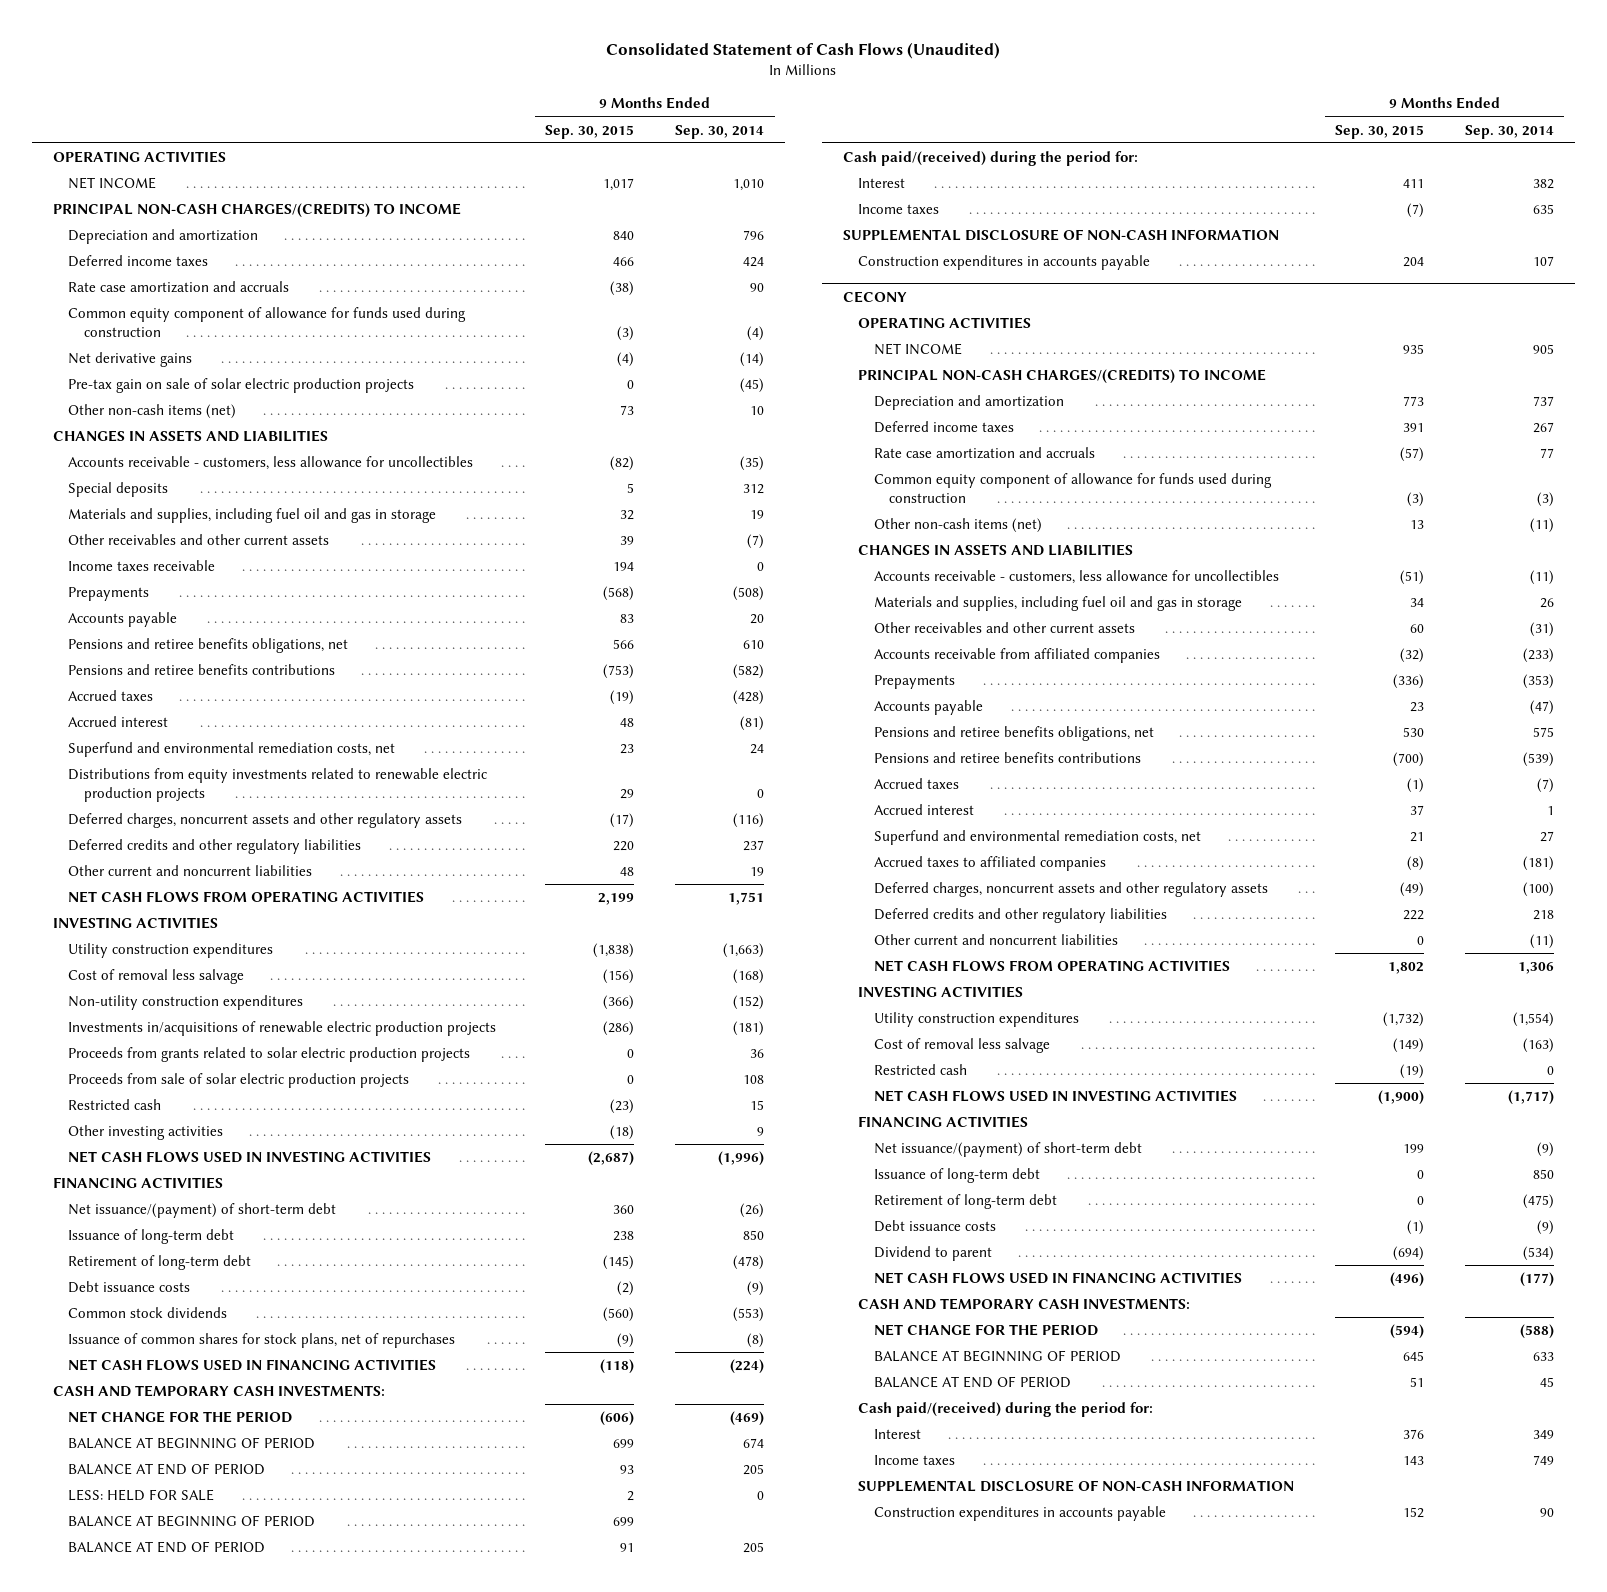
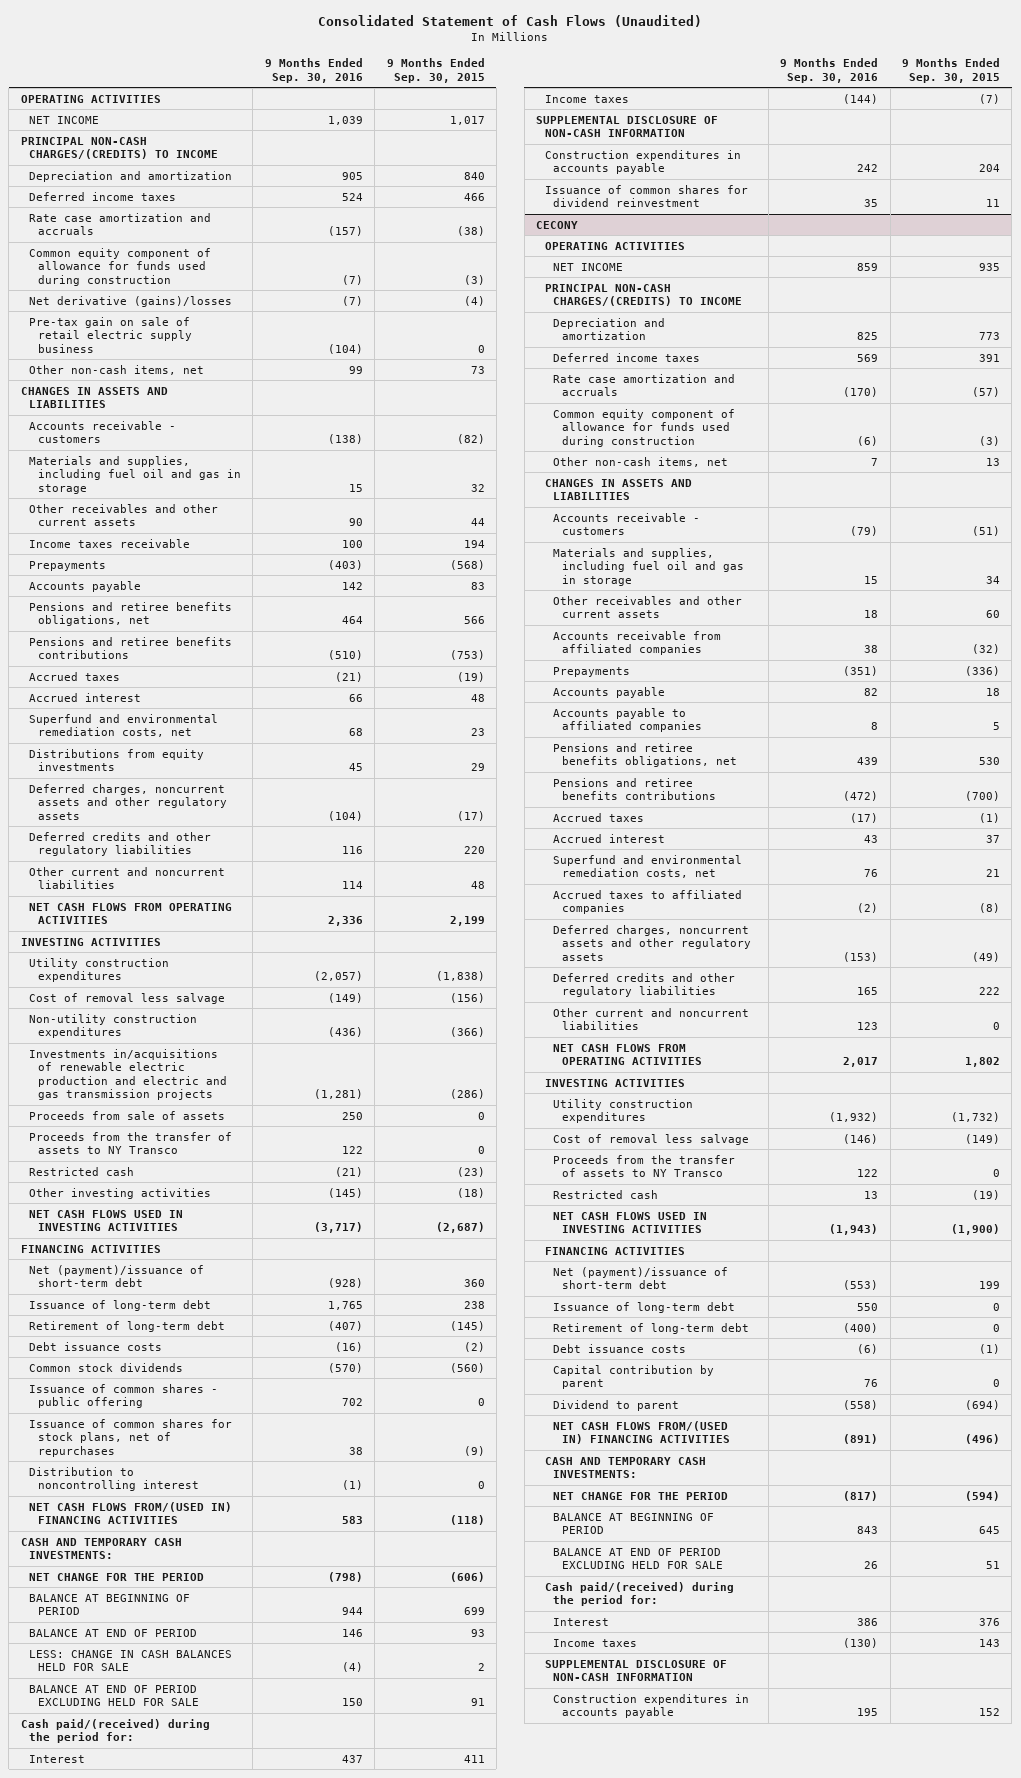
- | 9 Months Ended Sep. 30, 2015 | 9 Months Ended Sep. 30, 2014
+ | 9 Months Ended Sep. 30, 2016 | 9 Months Ended Sep. 30, 2015
- Net derivative gains | (4) | (14)
- Pre-tax gain on sale of solar electric production projects | 0 | (45)
- Other non-cash items (net) | 73 | 10
+ Net derivative (gains)/losses | (7) | (4)
+ Pre-tax gain on sale of retail electric supply business | (104) | 0
+ Other non-cash items, net | 99 | 73
- Accounts receivable - customers, less allowance for uncollectibles | (82) | (35)
- Special deposits | 5 | 312
+ Accounts receivable - customers | (138) | (82)
- Other receivables and other current assets | 39 | (7)
+ Other receivables and other current assets | 90 | 44
- Distributions from equity investments related to renewable electric production projects | 29 | 0
+ Distributions from equity investments | 45 | 29
- Investments in/acquisitions of renewable electric production projects | (286) | (181)
- Proceeds from grants related to solar electric production projects | 0 | 36
- Proceeds from sale of solar electric production projects | 0 | 108
+ Investments in/acquisitions of renewable electric production and electric and gas transmission projects | (1,281) | (286)
+ Proceeds from sale of assets | 250 | 0
+ Proceeds from the transfer of assets to NY Transco | 122 | 0
- Net issuance/(payment) of short-term debt | 360 | (26)
+ Net (payment)/issuance of short-term debt | (928) | 360
+ Issuance of common shares - public offering | 702 | 0
- NET CASH FLOWS USED IN FINANCING ACTIVITIES | (118) | (224)
+ Distribution to noncontrolling interest | (1) | 0
+ NET CASH FLOWS FROM/(USED IN) FINANCING ACTIVITIES | 583 | (118)
- LESS: HELD FOR SALE | 2 | 0
- BALANCE AT BEGINNING OF PERIOD | 699 |
- BALANCE AT END OF PERIOD | 91 | 205
+ LESS: CHANGE IN CASH BALANCES HELD FOR SALE | (4) | 2
+ BALANCE AT END OF PERIOD EXCLUDING HELD FOR SALE | 150 | 91
+ Issuance of common shares for dividend reinvestment | 35 | 11
@ CECONY
- Other non-cash items (net) | 13 | (11)
+ Other non-cash items, net | 7 | 13
- Accounts receivable - customers, less allowance for uncollectibles | (51) | (11)
+ Accounts receivable - customers | (79) | (51)
- Accounts payable | 23 | (47)
+ Accounts payable | 82 | 18
+ Accounts payable to affiliated companies | 8 | 5
+ Proceeds from the transfer of assets to NY Transco | 122 | 0
- Net issuance/(payment) of short-term debt | 199 | (9)
+ Net (payment)/issuance of short-term debt | (553) | 199
+ Capital contribution by parent | 76 | 0
- NET CASH FLOWS USED IN FINANCING ACTIVITIES | (496) | (177)
+ NET CASH FLOWS FROM/(USED IN) FINANCING ACTIVITIES | (891) | (496)
- BALANCE AT END OF PERIOD | 51 | 45
+ BALANCE AT END OF PERIOD EXCLUDING HELD FOR SALE | 26 | 51

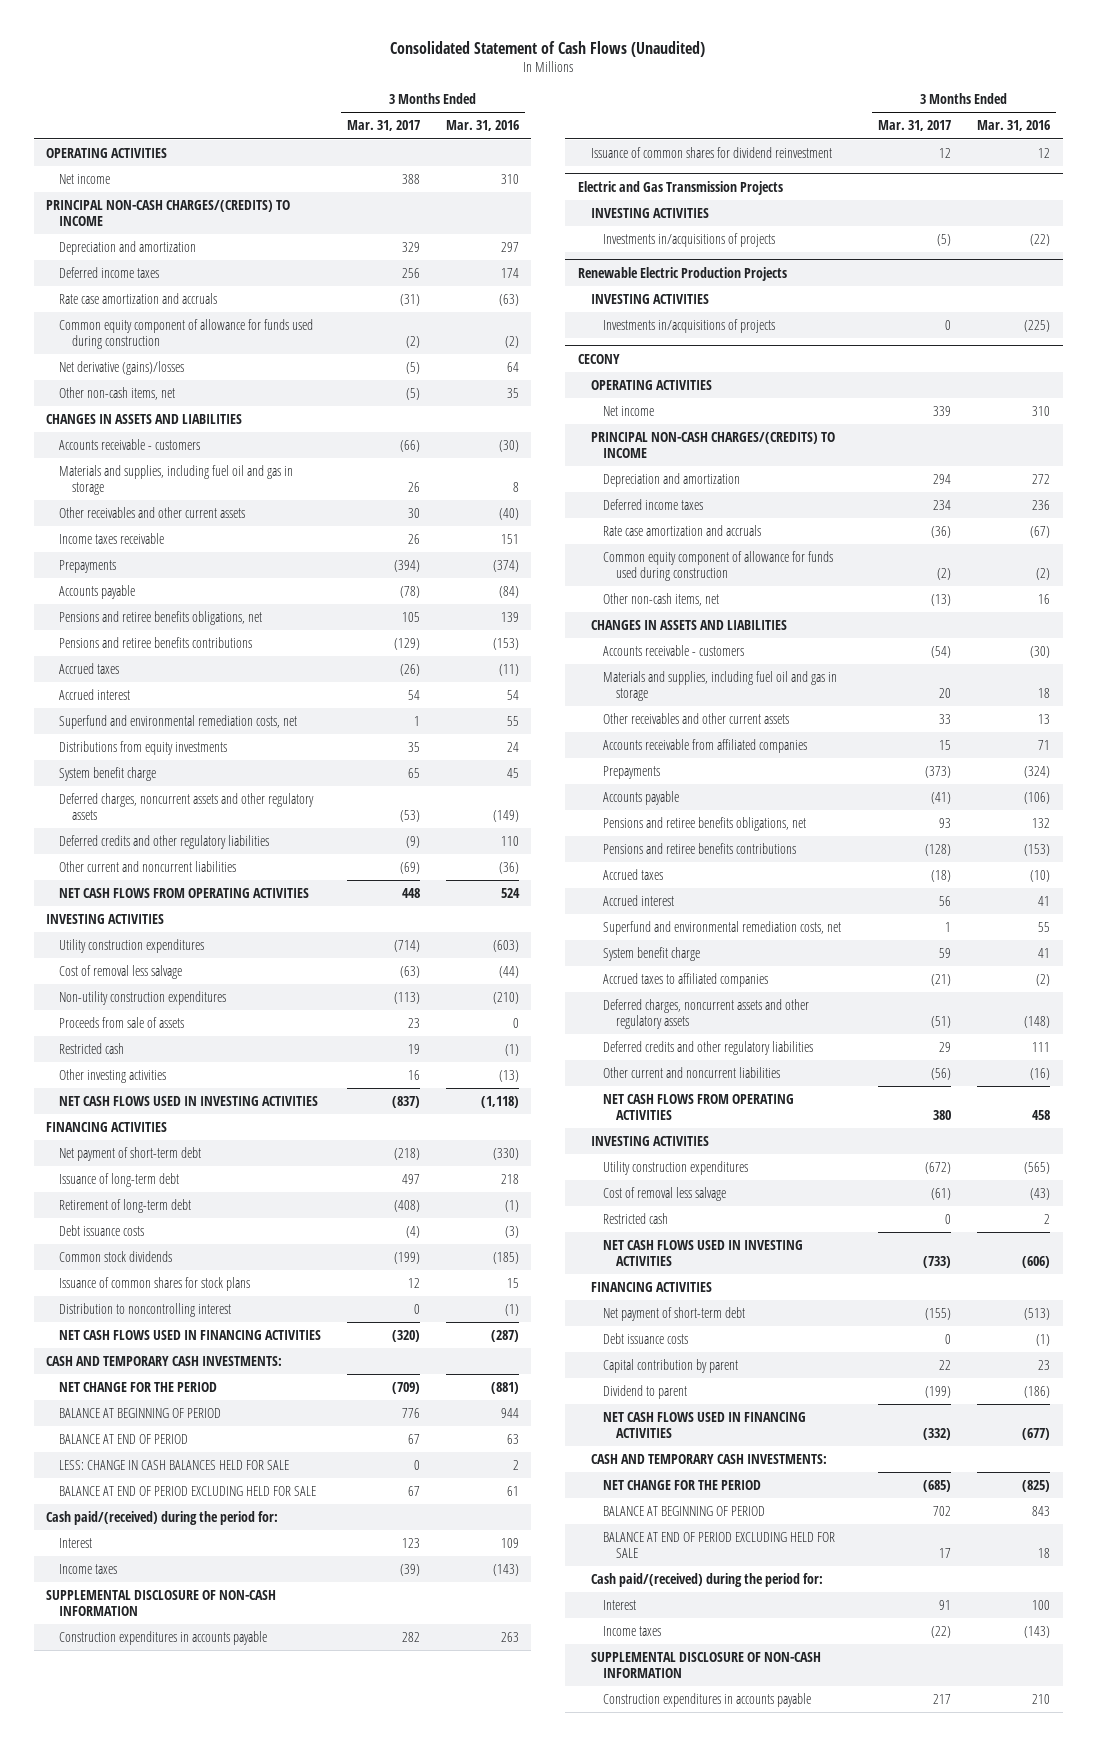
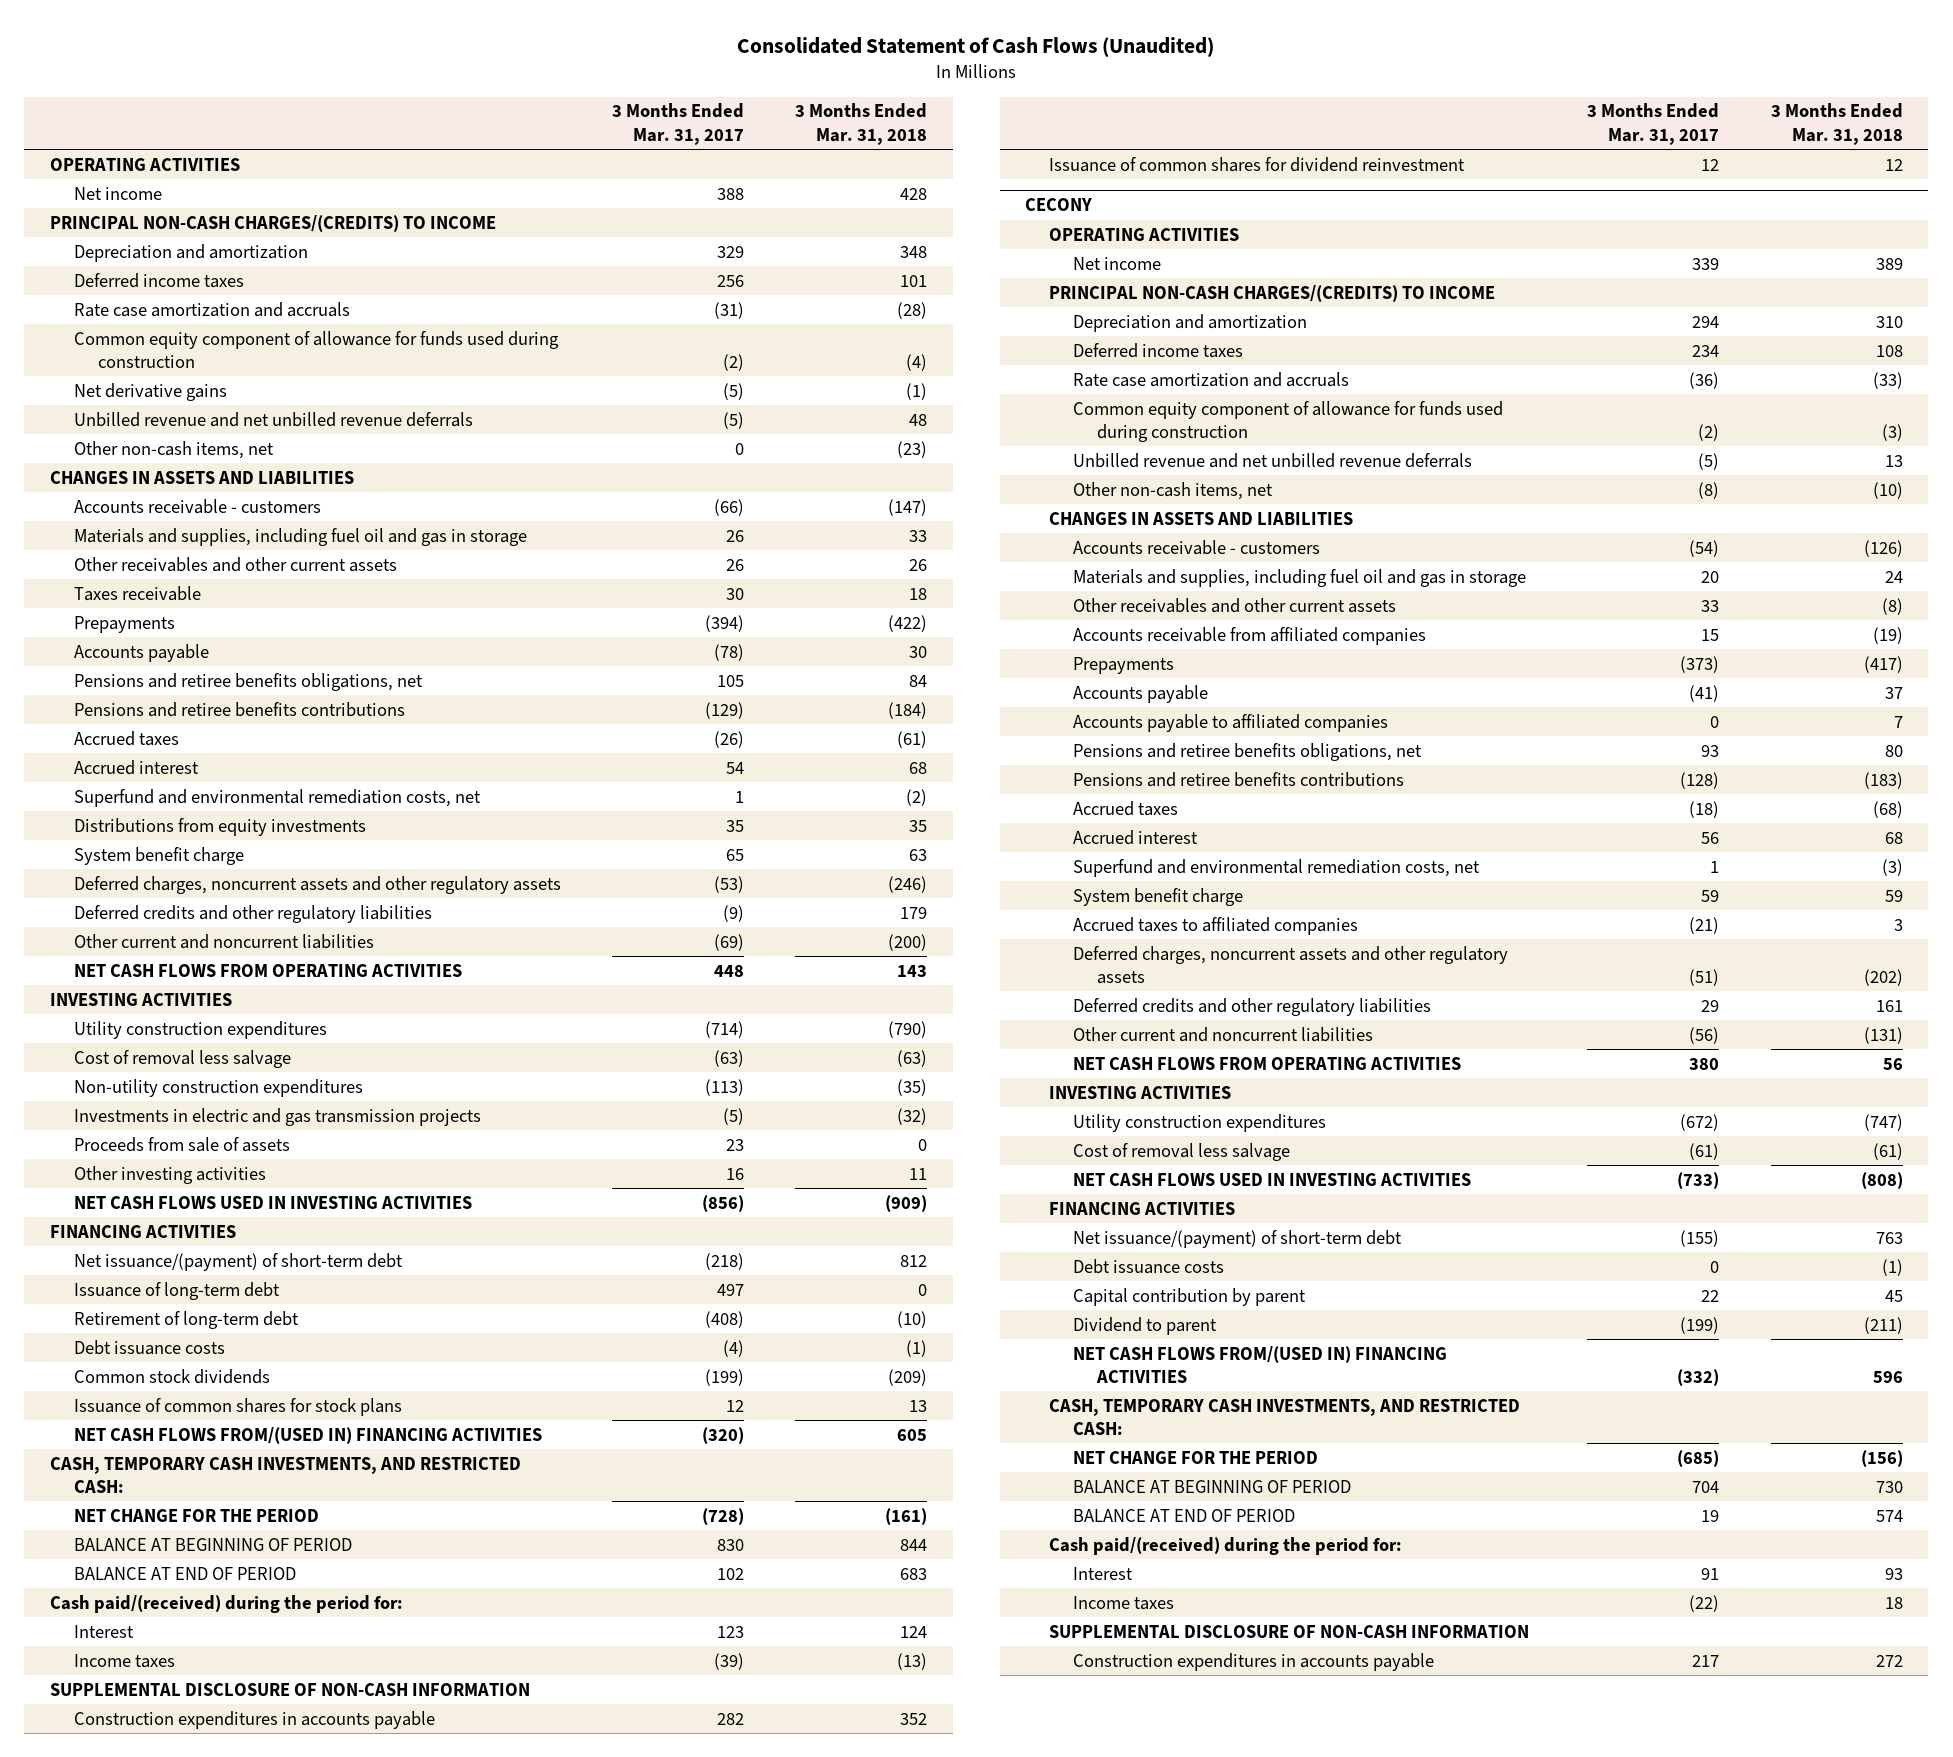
- | 3 Months Ended Mar. 31, 2017 | 3 Months Ended Mar. 31, 2016
+ | 3 Months Ended Mar. 31, 2017 | 3 Months Ended Mar. 31, 2018
- Net derivative (gains)/losses | (5) | 64
- Other non-cash items, net | (5) | 35
+ Net derivative gains | (5) | (1)
+ Unbilled revenue and net unbilled revenue deferrals | (5) | 48
+ Other non-cash items, net | 0 | (23)
- Other receivables and other current assets | 30 | (40)
- Income taxes receivable | 26 | 151
+ Other receivables and other current assets | 26 | 26
+ Taxes receivable | 30 | 18
+ Investments in electric and gas transmission projects | (5) | (32)
- Restricted cash | 19 | (1)
- NET CASH FLOWS USED IN INVESTING ACTIVITIES | (837) | (1,118)
+ NET CASH FLOWS USED IN INVESTING ACTIVITIES | (856) | (909)
- Net payment of short-term debt | (218) | (330)
+ Net issuance/(payment) of short-term debt | (218) | 812
- Distribution to noncontrolling interest | 0 | (1)
- NET CASH FLOWS USED IN FINANCING ACTIVITIES | (320) | (287)
- CASH AND TEMPORARY CASH INVESTMENTS:
- NET CHANGE FOR THE PERIOD | (709) | (881)
- BALANCE AT BEGINNING OF PERIOD | 776 | 944
- BALANCE AT END OF PERIOD | 67 | 63
- LESS: CHANGE IN CASH BALANCES HELD FOR SALE | 0 | 2
- BALANCE AT END OF PERIOD EXCLUDING HELD FOR SALE | 67 | 61
+ NET CASH FLOWS FROM/(USED IN) FINANCING ACTIVITIES | (320) | 605
+ CASH, TEMPORARY CASH INVESTMENTS, AND RESTRICTED CASH:
+ NET CHANGE FOR THE PERIOD | (728) | (161)
+ BALANCE AT BEGINNING OF PERIOD | 830 | 844
+ BALANCE AT END OF PERIOD | 102 | 683
- Electric and Gas Transmission Projects
- INVESTING ACTIVITIES
- Investments in/acquisitions of projects | (5) | (22)
- Renewable Electric Production Projects
- INVESTING ACTIVITIES
- Investments in/acquisitions of projects | 0 | (225)
@ CECONY
- Other non-cash items, net | (13) | 16
+ Unbilled revenue and net unbilled revenue deferrals | (5) | 13
+ Other non-cash items, net | (8) | (10)
+ Accounts payable to affiliated companies | 0 | 7
- Restricted cash | 0 | 2
- Net payment of short-term debt | (155) | (513)
+ Net issuance/(payment) of short-term debt | (155) | 763
- NET CASH FLOWS USED IN FINANCING ACTIVITIES | (332) | (677)
- CASH AND TEMPORARY CASH INVESTMENTS:
+ NET CASH FLOWS FROM/(USED IN) FINANCING ACTIVITIES | (332) | 596
+ CASH, TEMPORARY CASH INVESTMENTS, AND RESTRICTED CASH:
- BALANCE AT BEGINNING OF PERIOD | 702 | 843
- BALANCE AT END OF PERIOD EXCLUDING HELD FOR SALE | 17 | 18
+ BALANCE AT BEGINNING OF PERIOD | 704 | 730
+ BALANCE AT END OF PERIOD | 19 | 574

